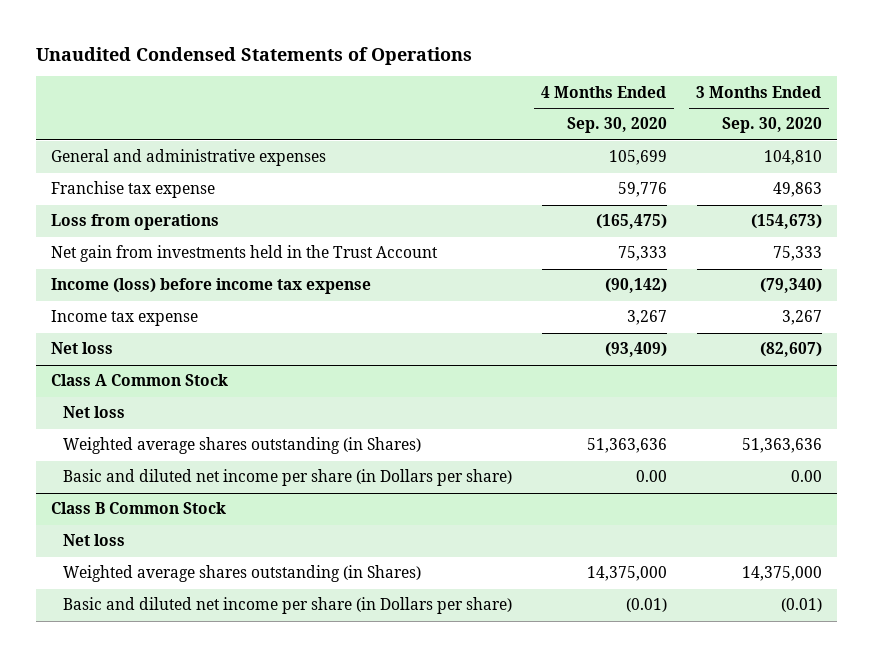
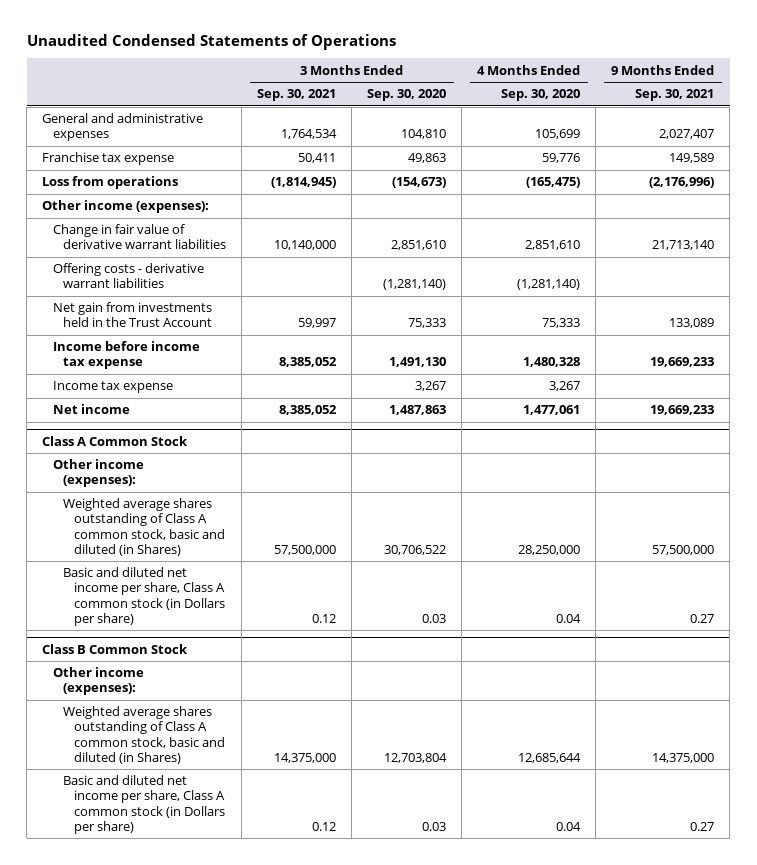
- | 4 Months Ended Sep. 30, 2020 | 3 Months Ended Sep. 30, 2020
+ | 3 Months Ended Sep. 30, 2021 | 3 Months Ended Sep. 30, 2020 | 4 Months Ended Sep. 30, 2020 | 9 Months Ended Sep. 30, 2021
+ Other income (expenses):
+ Change in fair value of derivative warrant liabilities | 10,140,000 | 2,851,610 | 2,851,610 | 21,713,140
+ Offering costs - derivative warrant liabilities | | (1,281,140) | (1,281,140) |
- Income (loss) before income tax expense | (90,142) | (79,340)
+ Income before income tax expense | 8,385,052 | 1,491,130 | 1,480,328 | 19,669,233
- Net loss | (93,409) | (82,607)
+ Net income | 8,385,052 | 1,487,863 | 1,477,061 | 19,669,233
@ Class A Common Stock
- Net loss
- Weighted average shares outstanding (in Shares) | 51,363,636 | 51,363,636
- Basic and diluted net income per share (in Dollars per share) | 0.00 | 0.00
+ Other income (expenses):
+ Weighted average shares outstanding of Class A common stock, basic and diluted (in Shares) | 57,500,000 | 30,706,522 | 28,250,000 | 57,500,000
+ Basic and diluted net income per share, Class A common stock (in Dollars per share) | 0.12 | 0.03 | 0.04 | 0.27
@ Class B Common Stock
- Net loss
- Weighted average shares outstanding (in Shares) | 14,375,000 | 14,375,000
- Basic and diluted net income per share (in Dollars per share) | (0.01) | (0.01)
+ Other income (expenses):
+ Weighted average shares outstanding of Class A common stock, basic and diluted (in Shares) | 14,375,000 | 12,703,804 | 12,685,644 | 14,375,000
+ Basic and diluted net income per share, Class A common stock (in Dollars per share) | 0.12 | 0.03 | 0.04 | 0.27

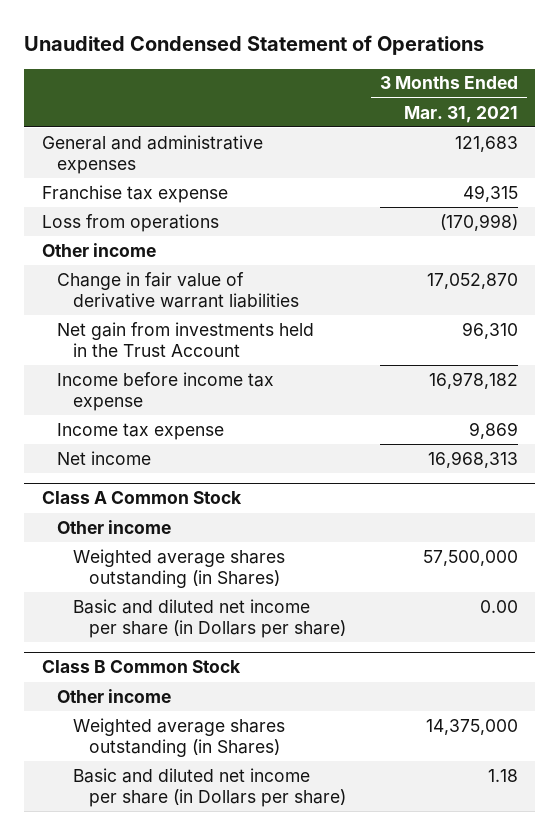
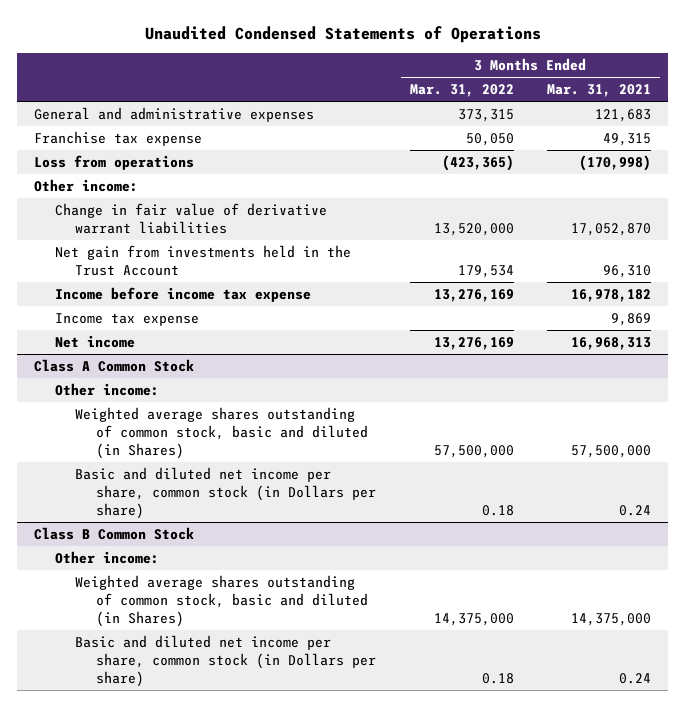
- Unaudited Condensed Statement of Operations
+ Unaudited Condensed Statements of Operations
- | 3 Months Ended Mar. 31, 2021
+ | 3 Months Ended Mar. 31, 2022 | 3 Months Ended Mar. 31, 2021
- Other income
+ Other income:
@ Class A Common Stock
- Other income
- Weighted average shares outstanding (in Shares) | 57,500,000
- Basic and diluted net income per share (in Dollars per share) | 0.00
+ Other income:
+ Weighted average shares outstanding of common stock, basic and diluted (in Shares) | 57,500,000 | 57,500,000
+ Basic and diluted net income per share, common stock (in Dollars per share) | 0.18 | 0.24
@ Class B Common Stock
- Other income
- Weighted average shares outstanding (in Shares) | 14,375,000
- Basic and diluted net income per share (in Dollars per share) | 1.18
+ Other income:
+ Weighted average shares outstanding of common stock, basic and diluted (in Shares) | 14,375,000 | 14,375,000
+ Basic and diluted net income per share, common stock (in Dollars per share) | 0.18 | 0.24

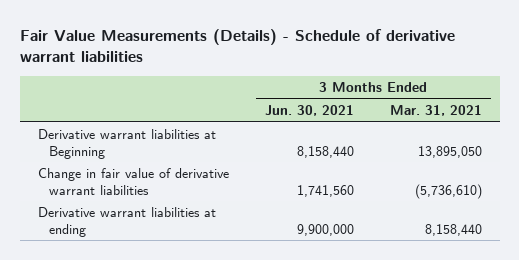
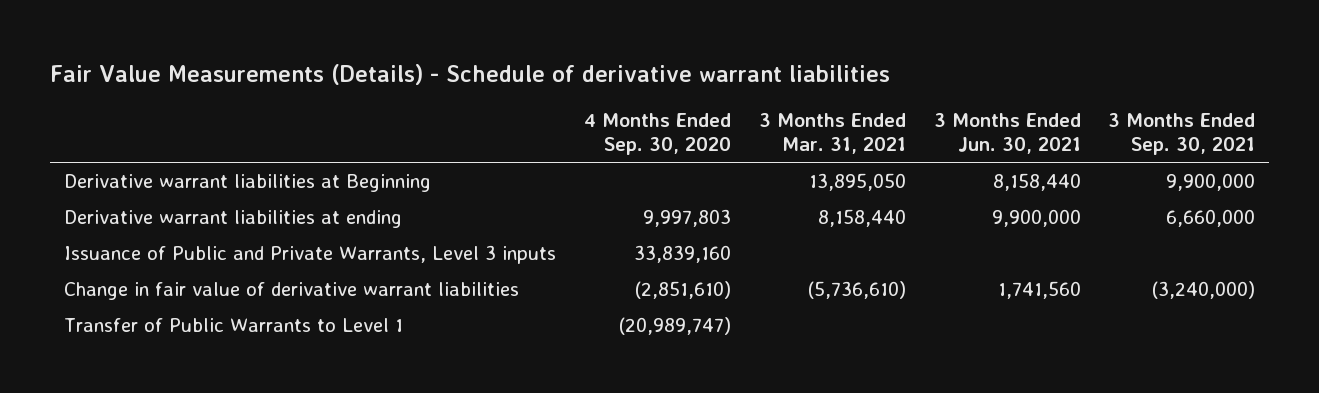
- | 3 Months Ended Jun. 30, 2021 | 3 Months Ended Mar. 31, 2021
+ | 4 Months Ended Sep. 30, 2020 | 3 Months Ended Mar. 31, 2021 | 3 Months Ended Jun. 30, 2021 | 3 Months Ended Sep. 30, 2021
+ Issuance of Public and Private Warrants, Level 3 inputs | 33,839,160 | | |
moved down: Change in fair value of derivative warrant liabilities | (2,851,610) | (5,736,610) | 1,741,560 | (3,240,000)
+ Transfer of Public Warrants to Level 1 | (20,989,747) | | |

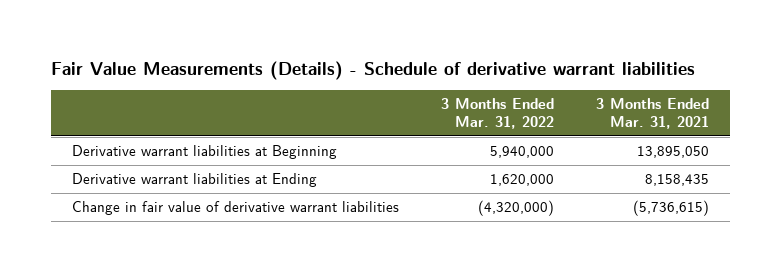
- | 4 Months Ended Sep. 30, 2020 | 3 Months Ended Mar. 31, 2021 | 3 Months Ended Jun. 30, 2021 | 3 Months Ended Sep. 30, 2021
+ | 3 Months Ended Mar. 31, 2022 | 3 Months Ended Mar. 31, 2021
- Derivative warrant liabilities at ending | 9,997,803 | 8,158,440 | 9,900,000 | 6,660,000
- Issuance of Public and Private Warrants, Level 3 inputs | 33,839,160 | | |
- Change in fair value of derivative warrant liabilities | (2,851,610) | (5,736,610) | 1,741,560 | (3,240,000)
- Transfer of Public Warrants to Level 1 | (20,989,747) | | |
+ Derivative warrant liabilities at Ending | 1,620,000 | 8,158,435
+ Change in fair value of derivative warrant liabilities | (4,320,000) | (5,736,615)

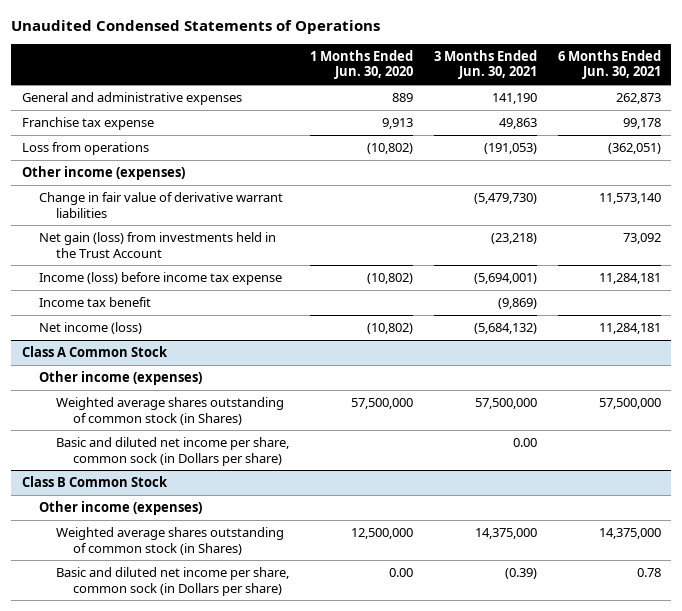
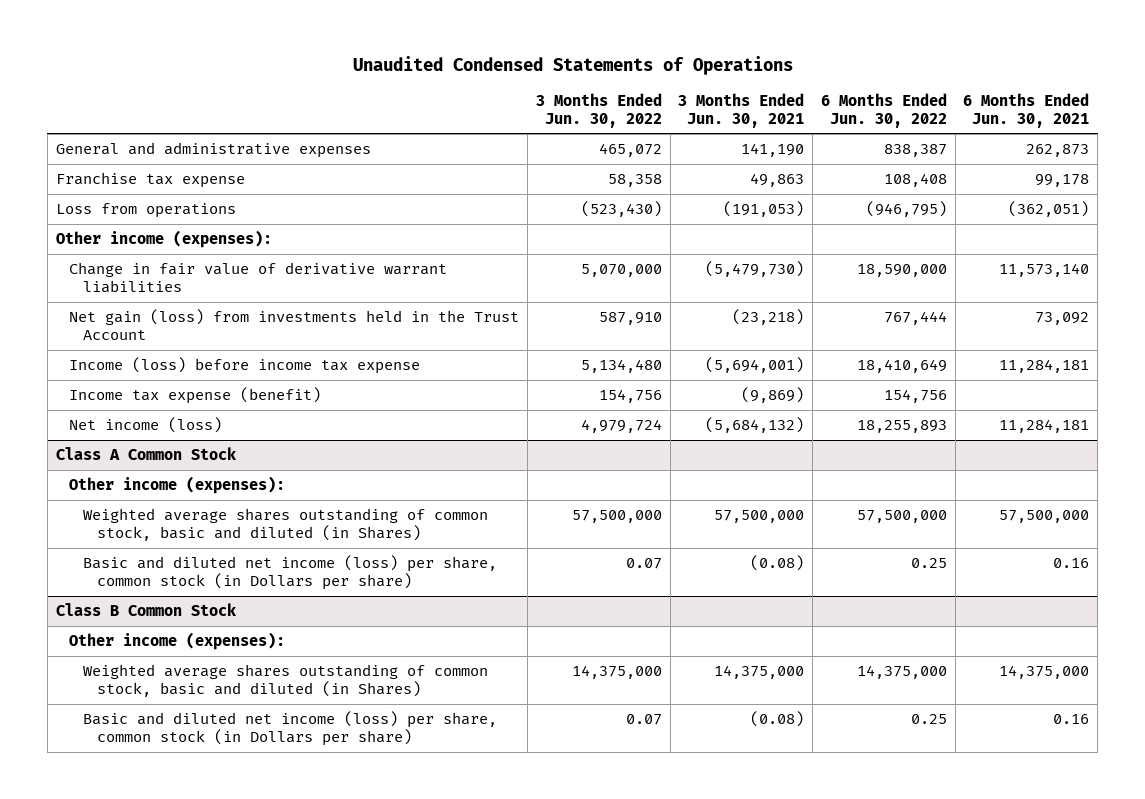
- | 1 Months Ended Jun. 30, 2020 | 3 Months Ended Jun. 30, 2021 | 6 Months Ended Jun. 30, 2021
+ | 3 Months Ended Jun. 30, 2022 | 3 Months Ended Jun. 30, 2021 | 6 Months Ended Jun. 30, 2022 | 6 Months Ended Jun. 30, 2021
- Other income (expenses)
+ Other income (expenses):
- Income tax benefit | | (9,869) |
+ Income tax expense (benefit) | 154,756 | (9,869) | 154,756 |
@ Class A Common Stock
- Other income (expenses)
- Weighted average shares outstanding of common stock (in Shares) | 57,500,000 | 57,500,000 | 57,500,000
- Basic and diluted net income per share, common sock (in Dollars per share) | | 0.00 |
+ Other income (expenses):
+ Weighted average shares outstanding of common stock, basic and diluted (in Shares) | 57,500,000 | 57,500,000 | 57,500,000 | 57,500,000
+ Basic and diluted net income (loss) per share, common stock (in Dollars per share) | 0.07 | (0.08) | 0.25 | 0.16
@ Class B Common Stock
- Other income (expenses)
- Weighted average shares outstanding of common stock (in Shares) | 12,500,000 | 14,375,000 | 14,375,000
- Basic and diluted net income per share, common sock (in Dollars per share) | 0.00 | (0.39) | 0.78
+ Other income (expenses):
+ Weighted average shares outstanding of common stock, basic and diluted (in Shares) | 14,375,000 | 14,375,000 | 14,375,000 | 14,375,000
+ Basic and diluted net income (loss) per share, common stock (in Dollars per share) | 0.07 | (0.08) | 0.25 | 0.16

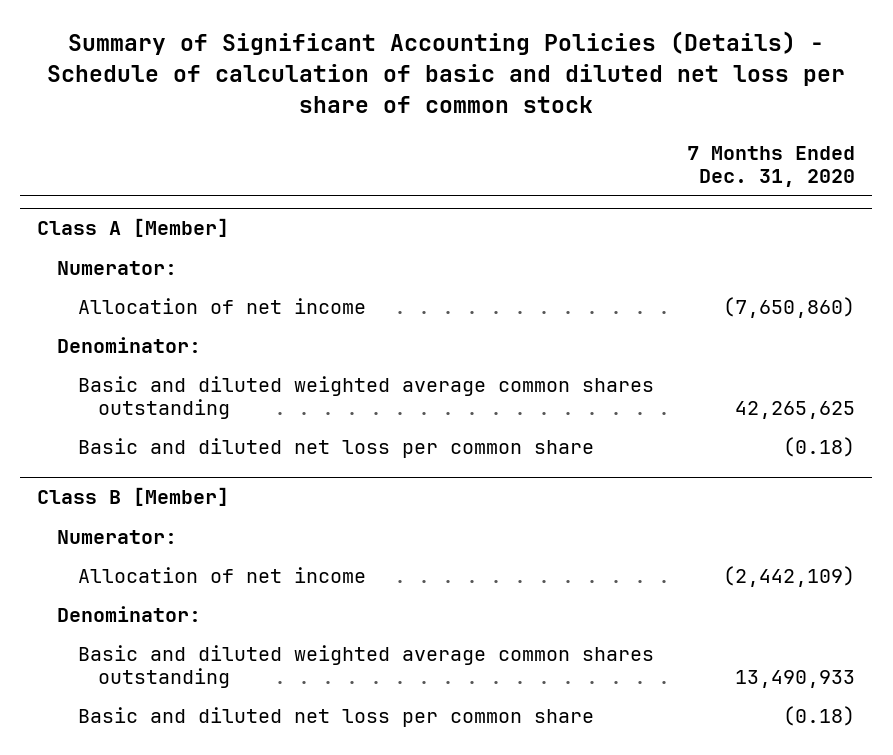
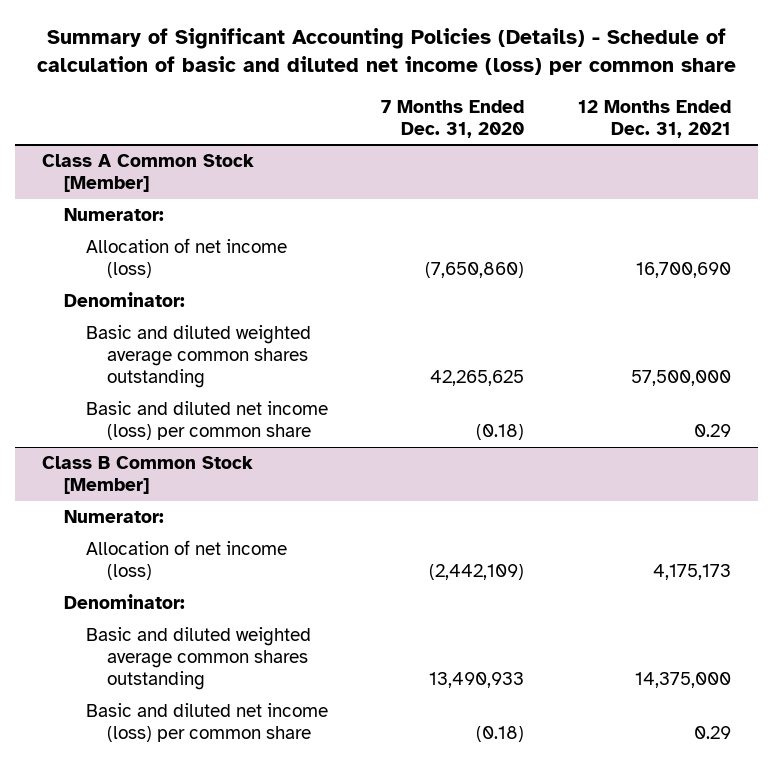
- Summary of Significant Accounting Policies (Details) - Schedule of calculation of basic and diluted net loss per share of common stock
+ Summary of Significant Accounting Policies (Details) - Schedule of calculation of basic and diluted net income (loss) per common share
- | 7 Months Ended Dec. 31, 2020
+ | 7 Months Ended Dec. 31, 2020 | 12 Months Ended Dec. 31, 2021
- Class A [Member]
+ Class A Common Stock [Member]
- Allocation of net income | (7,650,860)
+ Allocation of net income (loss) | (7,650,860) | 16,700,690
- Basic and diluted net loss per common share | (0.18)
- Class B [Member]
+ Basic and diluted net income (loss) per common share | (0.18) | 0.29
+ Class B Common Stock [Member]
- Allocation of net income | (2,442,109)
+ Allocation of net income (loss) | (2,442,109) | 4,175,173
- Basic and diluted net loss per common share | (0.18)
+ Basic and diluted net income (loss) per common share | (0.18) | 0.29

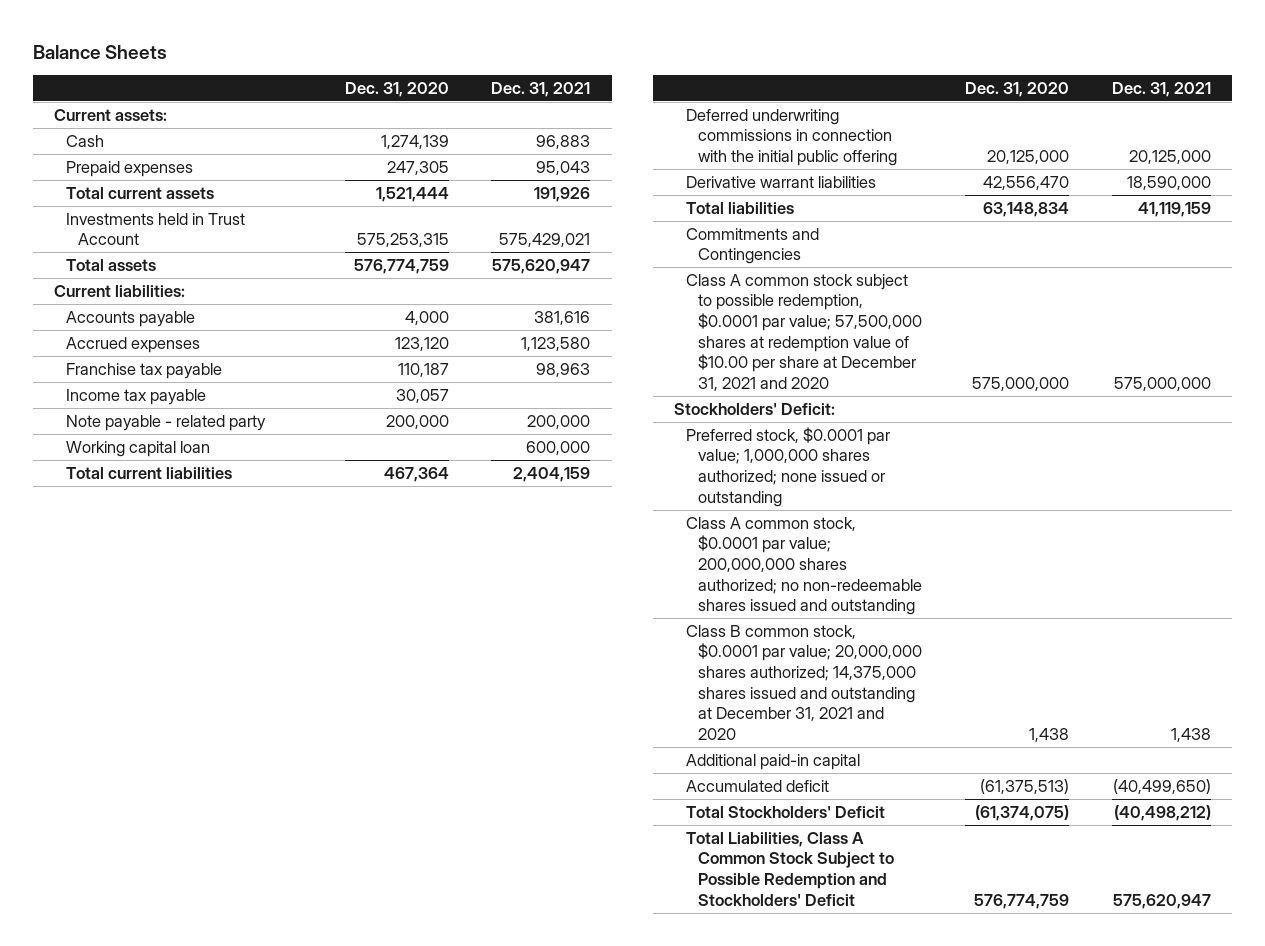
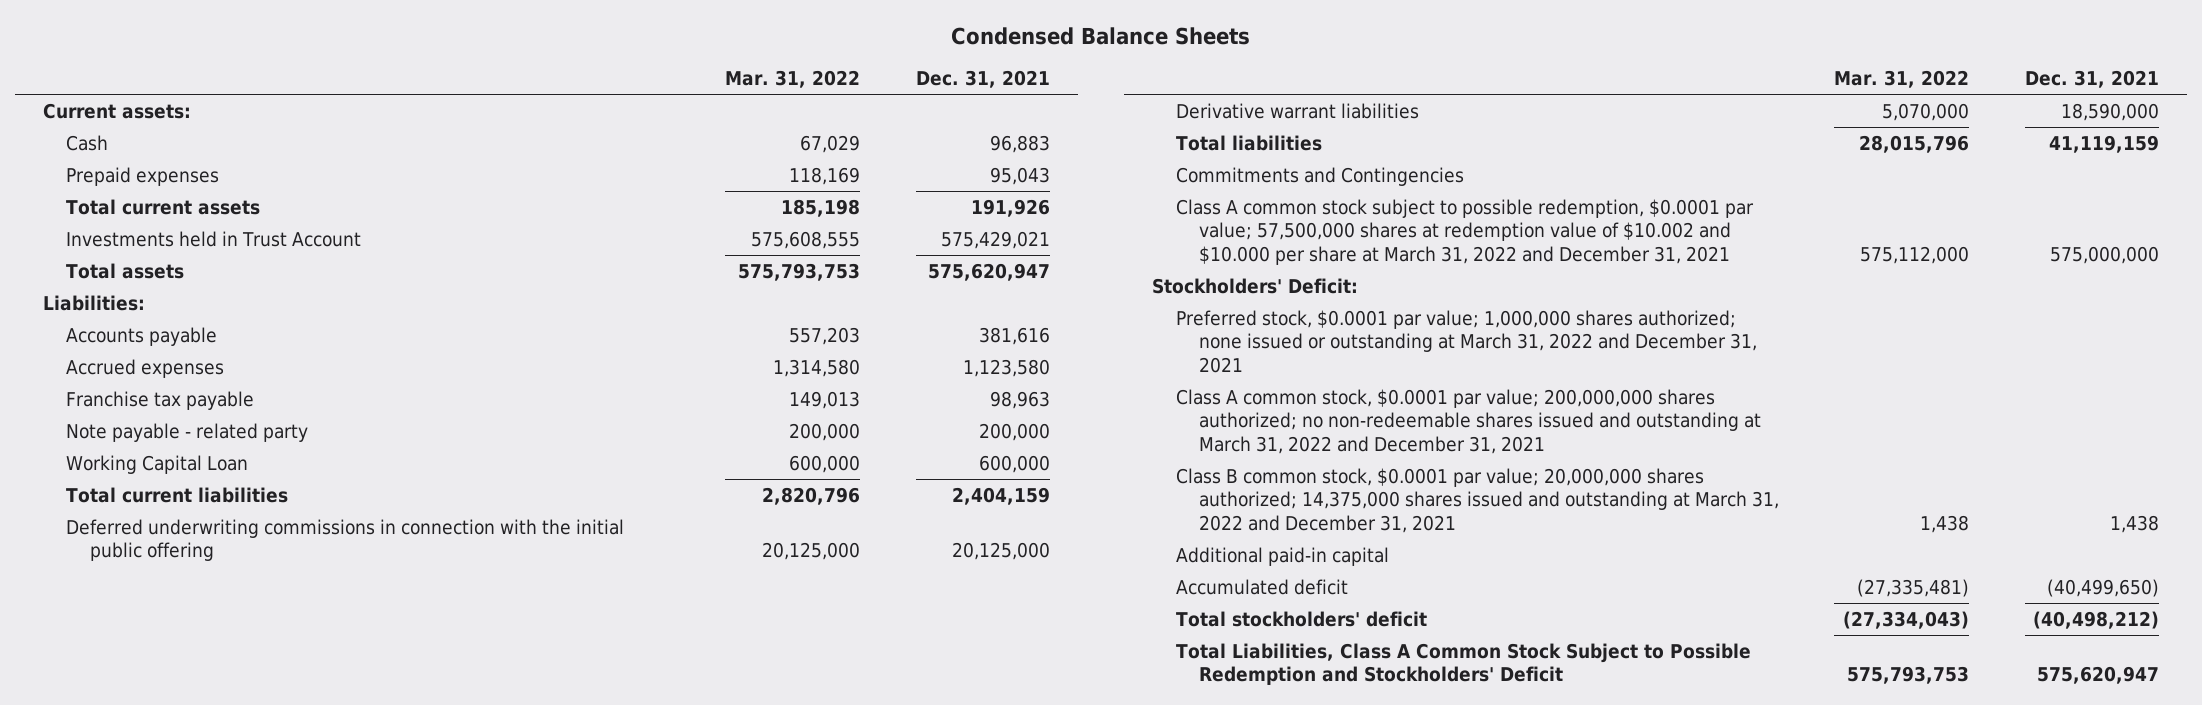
- Balance Sheets
+ Condensed Balance Sheets
- | Dec. 31, 2020 | Dec. 31, 2021
+ | Mar. 31, 2022 | Dec. 31, 2021
- Current liabilities:
+ Liabilities:
- Income tax payable | 30,057 |
- Working capital loan | | 600,000
+ Working Capital Loan | 600,000 | 600,000
- Class A common stock subject to possible redemption, $0.0001 par value; 57,500,000 shares at redemption value of $10.00 per share at December 31, 2021 and 2020 | 575,000,000 | 575,000,000
+ Class A common stock subject to possible redemption, $0.0001 par value; 57,500,000 shares at redemption value of $10.002 and $10.000 per share at March 31, 2022 and December 31, 2021 | 575,112,000 | 575,000,000
- Preferred stock, $0.0001 par value; 1,000,000 shares authorized; none issued or outstanding
- Class A common stock, $0.0001 par value; 200,000,000 shares authorized; no non-redeemable shares issued and outstanding
- Class B common stock, $0.0001 par value; 20,000,000 shares authorized; 14,375,000 shares issued and outstanding at December 31, 2021 and 2020 | 1,438 | 1,438
+ Preferred stock, $0.0001 par value; 1,000,000 shares authorized; none issued or outstanding at March 31, 2022 and December 31, 2021
+ Class A common stock, $0.0001 par value; 200,000,000 shares authorized; no non-redeemable shares issued and outstanding at March 31, 2022 and December 31, 2021
+ Class B common stock, $0.0001 par value; 20,000,000 shares authorized; 14,375,000 shares issued and outstanding at March 31, 2022 and December 31, 2021 | 1,438 | 1,438
- Total Stockholders' Deficit | (61,374,075) | (40,498,212)
+ Total stockholders' deficit | (27,334,043) | (40,498,212)

